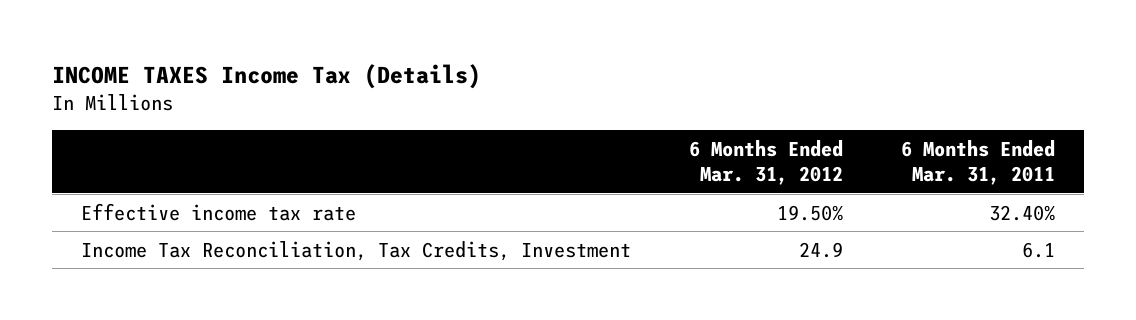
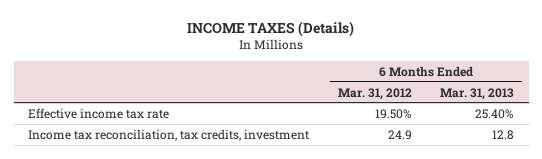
- INCOME TAXES Income Tax (Details)
+ INCOME TAXES (Details)
- | 6 Months Ended Mar. 31, 2012 | 6 Months Ended Mar. 31, 2011
+ | 6 Months Ended Mar. 31, 2012 | 6 Months Ended Mar. 31, 2013
- Income Tax Reconciliation, Tax Credits, Investment | 24.9 | 6.1
+ Income tax reconciliation, tax credits, investment | 24.9 | 12.8

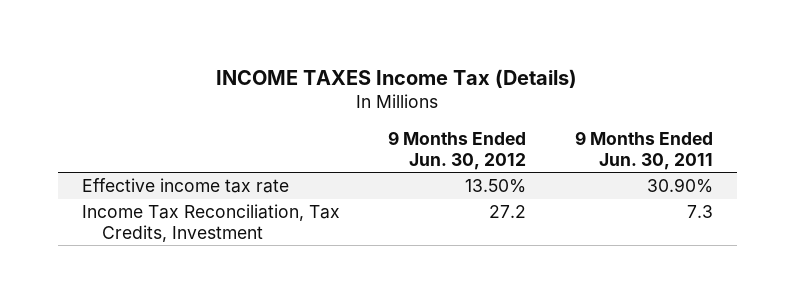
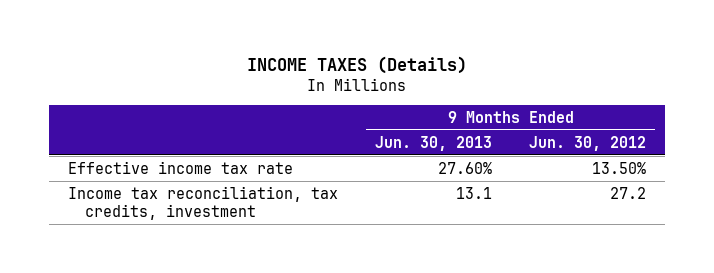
- INCOME TAXES Income Tax (Details)
+ INCOME TAXES (Details)
- | 9 Months Ended Jun. 30, 2012 | 9 Months Ended Jun. 30, 2011
+ | 9 Months Ended Jun. 30, 2013 | 9 Months Ended Jun. 30, 2012
- Income Tax Reconciliation, Tax Credits, Investment | 27.2 | 7.3
+ Income tax reconciliation, tax credits, investment | 13.1 | 27.2

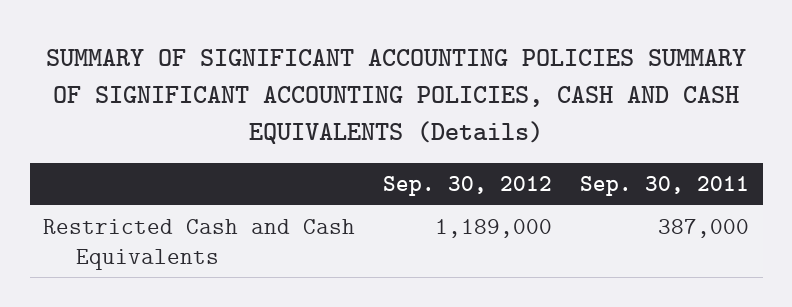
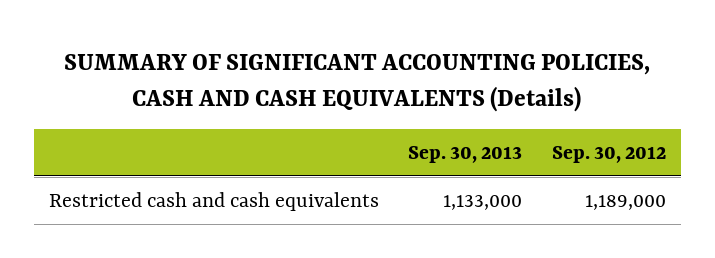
- SUMMARY OF SIGNIFICANT ACCOUNTING POLICIES SUMMARY OF SIGNIFICANT ACCOUNTING POLICIES, CASH AND CASH EQUIVALENTS (Details)
+ SUMMARY OF SIGNIFICANT ACCOUNTING POLICIES, CASH AND CASH EQUIVALENTS (Details)
- | Sep. 30, 2012 | Sep. 30, 2011
+ | Sep. 30, 2013 | Sep. 30, 2012
- Restricted Cash and Cash Equivalents | 1,189,000 | 387,000
+ Restricted cash and cash equivalents | 1,133,000 | 1,189,000

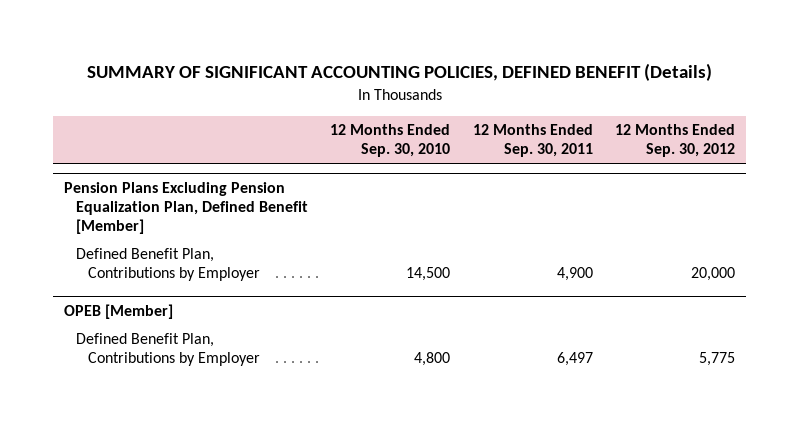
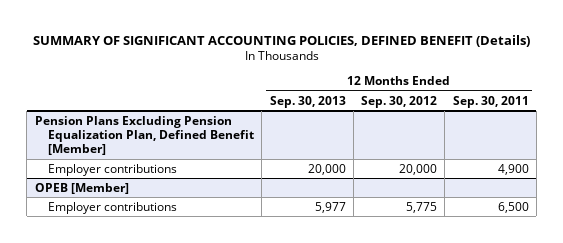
- | 12 Months Ended Sep. 30, 2010 | 12 Months Ended Sep. 30, 2011 | 12 Months Ended Sep. 30, 2012
+ | 12 Months Ended Sep. 30, 2013 | 12 Months Ended Sep. 30, 2012 | 12 Months Ended Sep. 30, 2011
@ Pension Plans Excluding Pension Equalization Plan, Defined Benefit [Member]
- Defined Benefit Plan, Contributions by Employer | 14,500 | 4,900 | 20,000
+ Employer contributions | 20,000 | 20,000 | 4,900
@ OPEB [Member]
- Defined Benefit Plan, Contributions by Employer | 4,800 | 6,497 | 5,775
+ Employer contributions | 5,977 | 5,775 | 6,500

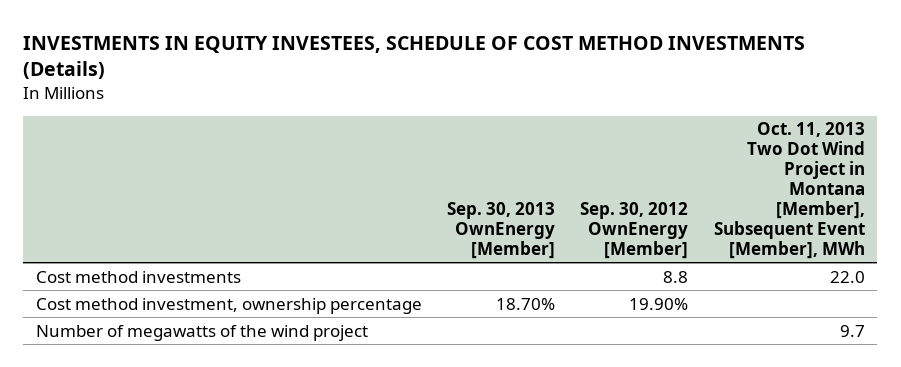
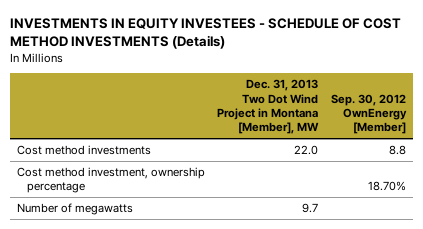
- INVESTMENTS IN EQUITY INVESTEES, SCHEDULE OF COST METHOD INVESTMENTS (Details)
+ INVESTMENTS IN EQUITY INVESTEES - SCHEDULE OF COST METHOD INVESTMENTS (Details)
- | Sep. 30, 2013 OwnEnergy [Member] | Sep. 30, 2012 OwnEnergy [Member] | Oct. 11, 2013 Two Dot Wind Project in Montana [Member], Subsequent Event [Member], MWh
+ | Dec. 31, 2013 Two Dot Wind Project in Montana [Member], MW | Sep. 30, 2012 OwnEnergy [Member]
- Cost method investment, ownership percentage | 18.70% | 19.90% |
- Number of megawatts of the wind project | | | 9.7
+ Cost method investment, ownership percentage | | 18.70%
+ Number of megawatts | 9.7 |

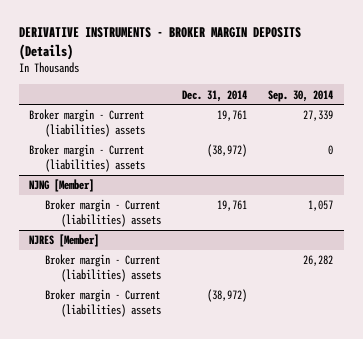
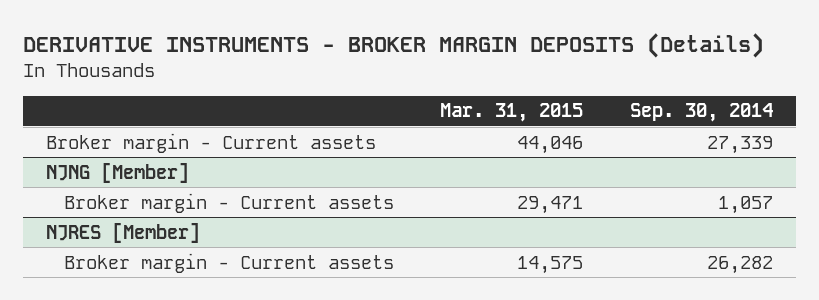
- | Dec. 31, 2014 | Sep. 30, 2014
+ | Mar. 31, 2015 | Sep. 30, 2014
- Broker margin - Current (liabilities) assets | 19,761 | 27,339
- Broker margin - Current (liabilities) assets | (38,972) | 0
+ Broker margin - Current assets | 44,046 | 27,339
@ NJNG [Member]
- Broker margin - Current (liabilities) assets | 19,761 | 1,057
+ Broker margin - Current assets | 29,471 | 1,057
@ NJRES [Member]
- Broker margin - Current (liabilities) assets | | 26,282
- Broker margin - Current (liabilities) assets | (38,972) |
+ Broker margin - Current assets | 14,575 | 26,282

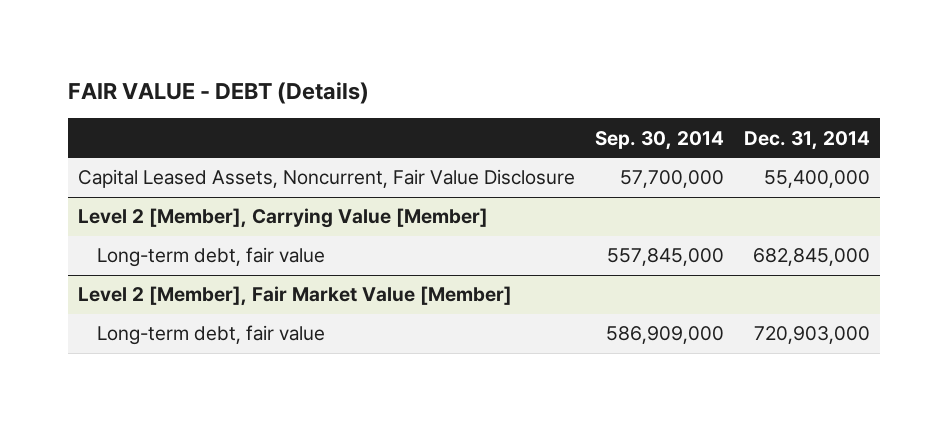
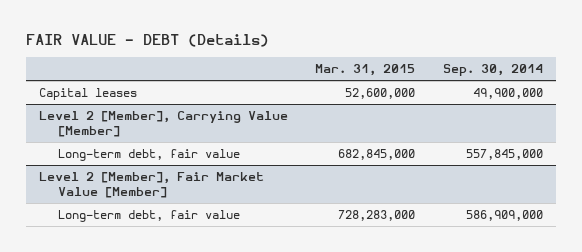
- | Sep. 30, 2014 | Dec. 31, 2014
+ | Mar. 31, 2015 | Sep. 30, 2014
- Capital Leased Assets, Noncurrent, Fair Value Disclosure | 57,700,000 | 55,400,000
+ Capital leases | 52,600,000 | 49,900,000

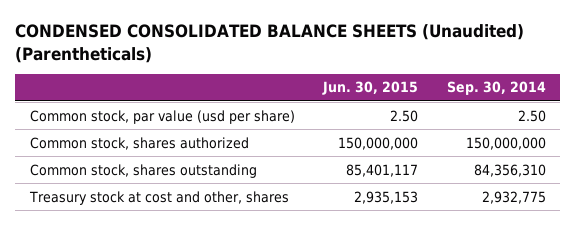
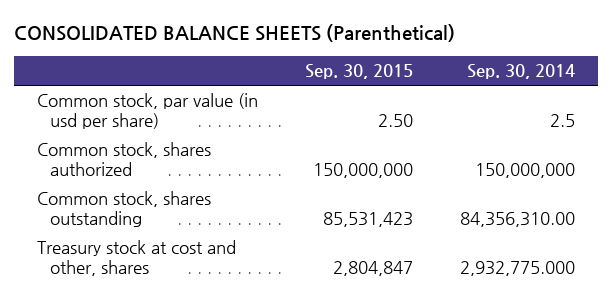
- CONDENSED CONSOLIDATED BALANCE SHEETS (Unaudited) (Parentheticals)
+ CONSOLIDATED BALANCE SHEETS (Parenthetical)
- | Jun. 30, 2015 | Sep. 30, 2014
+ | Sep. 30, 2015 | Sep. 30, 2014
- Common stock, par value (usd per share) | 2.50 | 2.50
+ Common stock, par value (in usd per share) | 2.50 | 2.5
- Common stock, shares outstanding | 85,401,117 | 84,356,310
- Treasury stock at cost and other, shares | 2,935,153 | 2,932,775
+ Common stock, shares outstanding | 85,531,423 | 84,356,310.00
+ Treasury stock at cost and other, shares | 2,804,847 | 2,932,775.000

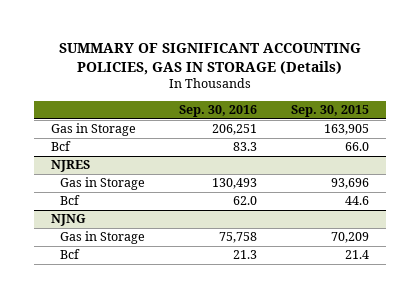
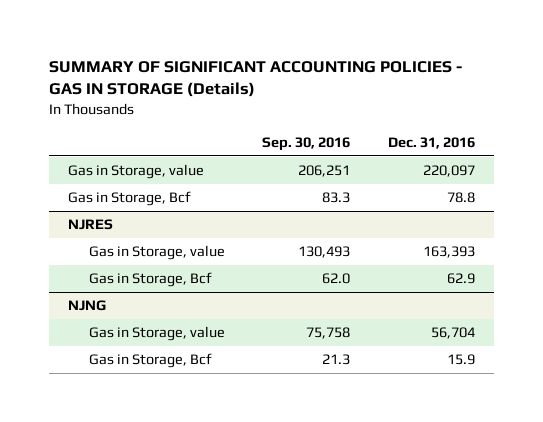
- SUMMARY OF SIGNIFICANT ACCOUNTING POLICIES, GAS IN STORAGE (Details)
+ SUMMARY OF SIGNIFICANT ACCOUNTING POLICIES - GAS IN STORAGE (Details)
- | Sep. 30, 2016 | Sep. 30, 2015
+ | Sep. 30, 2016 | Dec. 31, 2016
- Gas in Storage | 206,251 | 163,905
- Bcf | 83.3 | 66.0
+ Gas in Storage, value | 206,251 | 220,097
+ Gas in Storage, Bcf | 83.3 | 78.8
@ NJRES
- Gas in Storage | 130,493 | 93,696
- Bcf | 62.0 | 44.6
+ Gas in Storage, value | 130,493 | 163,393
+ Gas in Storage, Bcf | 62.0 | 62.9
@ NJNG
- Gas in Storage | 75,758 | 70,209
- Bcf | 21.3 | 21.4
+ Gas in Storage, value | 75,758 | 56,704
+ Gas in Storage, Bcf | 21.3 | 15.9

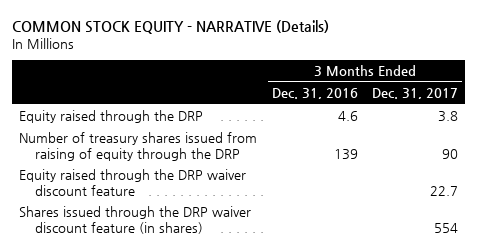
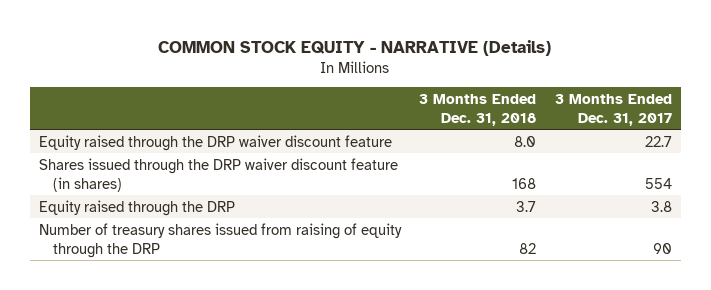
- | 3 Months Ended Dec. 31, 2016 | 3 Months Ended Dec. 31, 2017
+ | 3 Months Ended Dec. 31, 2018 | 3 Months Ended Dec. 31, 2017
moved down: Equity raised through the DRP | 3.7 | 3.8
moved down: Number of treasury shares issued from raising of equity through the DRP | 82 | 90

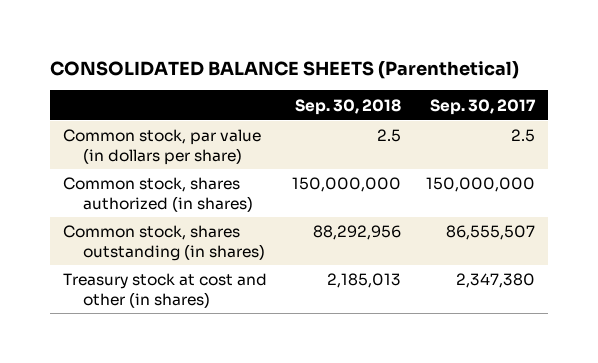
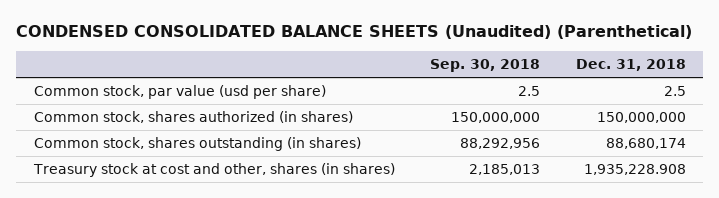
- CONSOLIDATED BALANCE SHEETS (Parenthetical)
+ CONDENSED CONSOLIDATED BALANCE SHEETS (Unaudited) (Parenthetical)
- | Sep. 30, 2018 | Sep. 30, 2017
+ | Sep. 30, 2018 | Dec. 31, 2018
- Common stock, par value (in dollars per share) | 2.5 | 2.5
+ Common stock, par value (usd per share) | 2.5 | 2.5
- Treasury stock at cost and other (in shares) | 2,185,013 | 2,347,380
+ Treasury stock at cost and other, shares (in shares) | 2,185,013 | 1,935,228.908

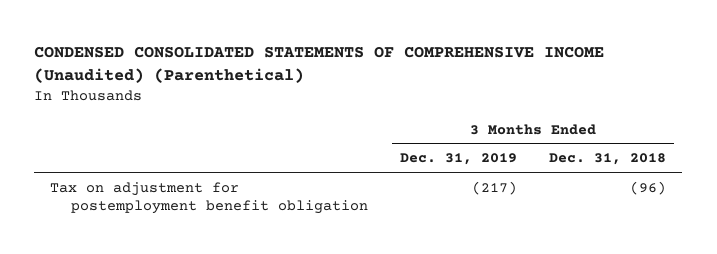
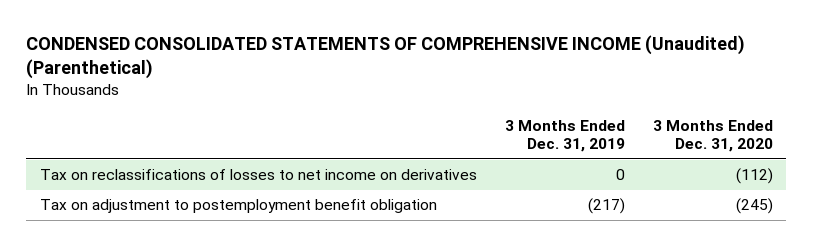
- | 3 Months Ended Dec. 31, 2019 | 3 Months Ended Dec. 31, 2018
+ | 3 Months Ended Dec. 31, 2019 | 3 Months Ended Dec. 31, 2020
- Tax on adjustment for postemployment benefit obligation | (217) | (96)
+ Tax on reclassifications of losses to net income on derivatives | 0 | (112)
+ Tax on adjustment to postemployment benefit obligation | (217) | (245)

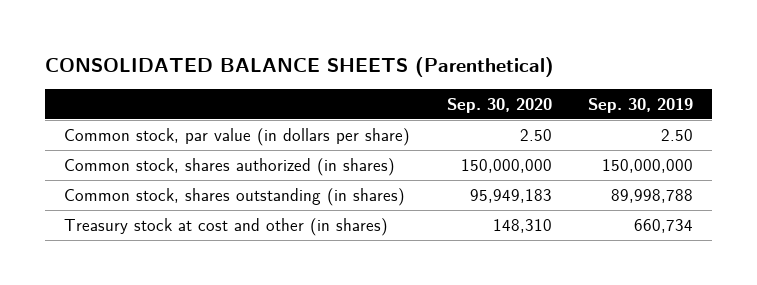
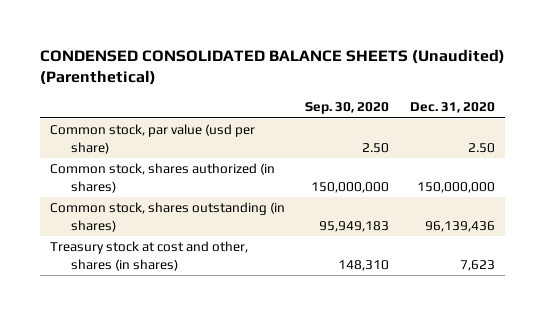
- CONSOLIDATED BALANCE SHEETS (Parenthetical)
+ CONDENSED CONSOLIDATED BALANCE SHEETS (Unaudited) (Parenthetical)
- | Sep. 30, 2020 | Sep. 30, 2019
+ | Sep. 30, 2020 | Dec. 31, 2020
- Common stock, par value (in dollars per share) | 2.50 | 2.50
+ Common stock, par value (usd per share) | 2.50 | 2.50
- Treasury stock at cost and other (in shares) | 148,310 | 660,734
+ Treasury stock at cost and other, shares (in shares) | 148,310 | 7,623

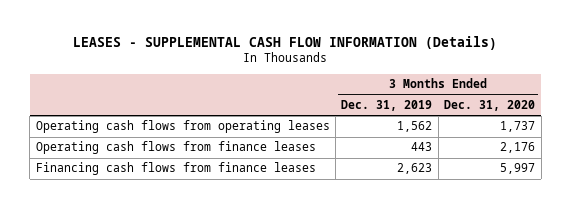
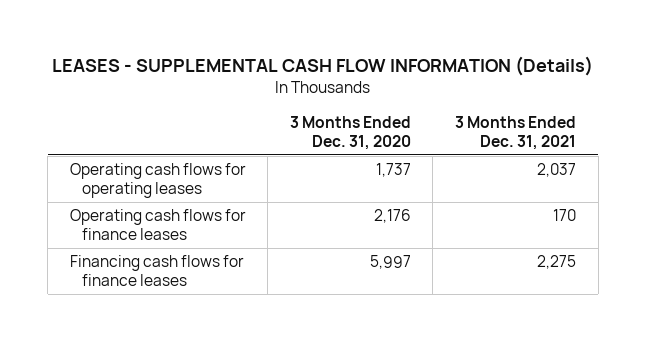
- | 3 Months Ended Dec. 31, 2019 | 3 Months Ended Dec. 31, 2020
+ | 3 Months Ended Dec. 31, 2020 | 3 Months Ended Dec. 31, 2021
- Operating cash flows from operating leases | 1,562 | 1,737
- Operating cash flows from finance leases | 443 | 2,176
- Financing cash flows from finance leases | 2,623 | 5,997
+ Operating cash flows for operating leases | 1,737 | 2,037
+ Operating cash flows for finance leases | 2,176 | 170
+ Financing cash flows for finance leases | 5,997 | 2,275

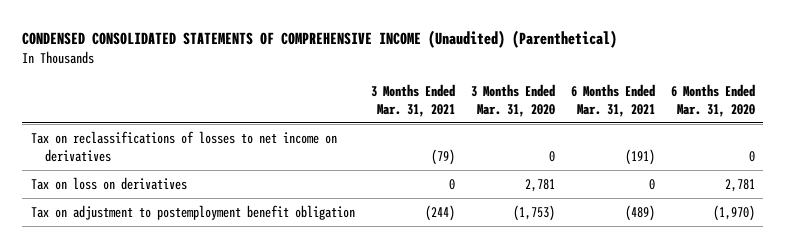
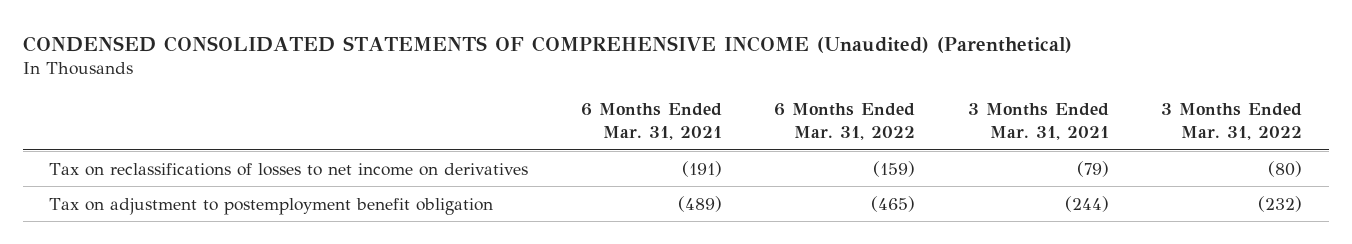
- | 3 Months Ended Mar. 31, 2021 | 3 Months Ended Mar. 31, 2020 | 6 Months Ended Mar. 31, 2021 | 6 Months Ended Mar. 31, 2020
+ | 6 Months Ended Mar. 31, 2021 | 6 Months Ended Mar. 31, 2022 | 3 Months Ended Mar. 31, 2021 | 3 Months Ended Mar. 31, 2022
- Tax on loss on derivatives | 0 | 2,781 | 0 | 2,781

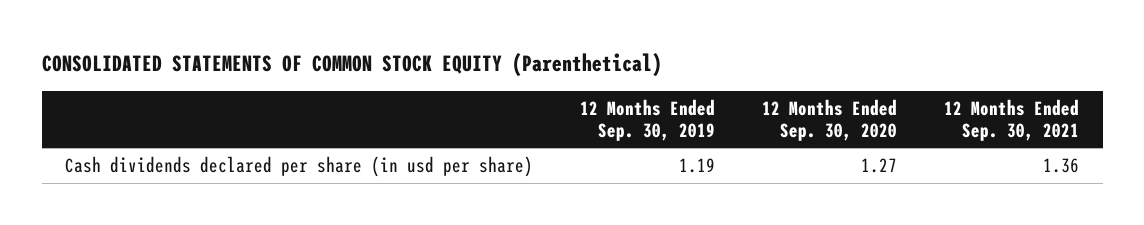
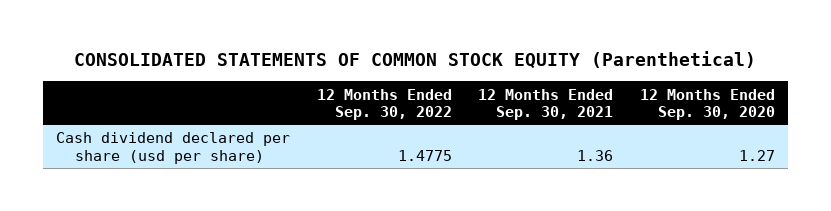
- | 12 Months Ended Sep. 30, 2019 | 12 Months Ended Sep. 30, 2020 | 12 Months Ended Sep. 30, 2021
+ | 12 Months Ended Sep. 30, 2022 | 12 Months Ended Sep. 30, 2021 | 12 Months Ended Sep. 30, 2020
- Cash dividends declared per share (in usd per share) | 1.19 | 1.27 | 1.36
+ Cash dividend declared per share (usd per share) | 1.4775 | 1.36 | 1.27

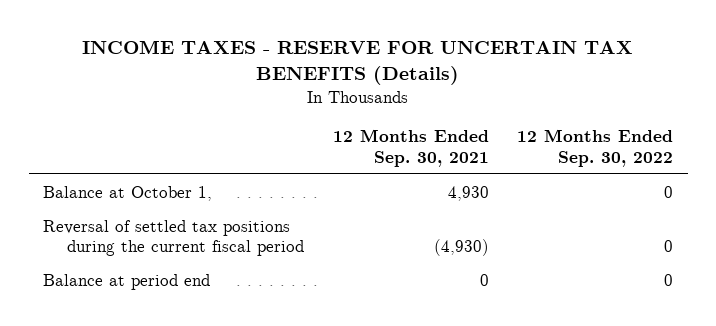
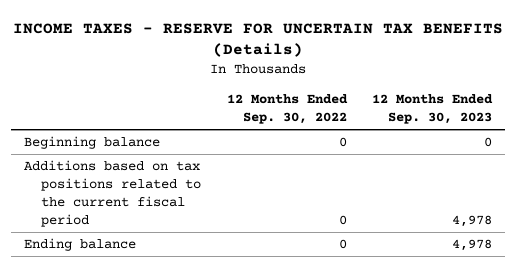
- | 12 Months Ended Sep. 30, 2021 | 12 Months Ended Sep. 30, 2022
+ | 12 Months Ended Sep. 30, 2022 | 12 Months Ended Sep. 30, 2023
- Balance at October 1, | 4,930 | 0
- Reversal of settled tax positions during the current fiscal period | (4,930) | 0
- Balance at period end | 0 | 0
+ Beginning balance | 0 | 0
+ Additions based on tax positions related to the current fiscal period | 0 | 4,978
+ Ending balance | 0 | 4,978

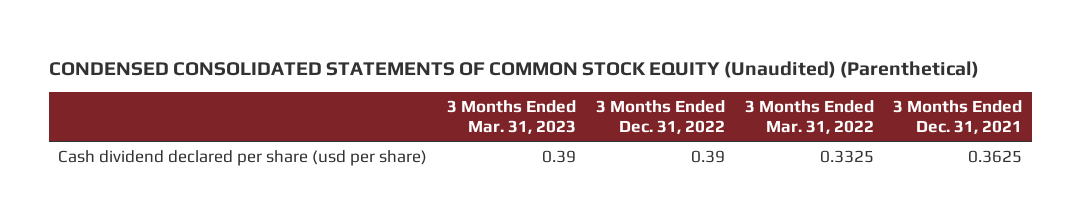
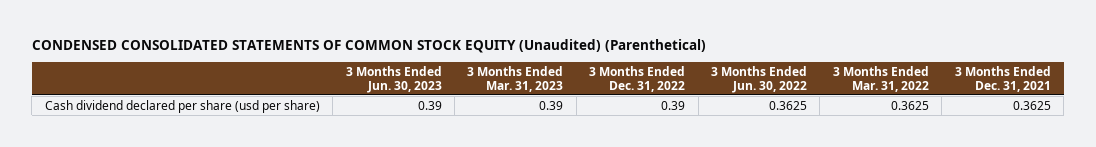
- | 3 Months Ended Mar. 31, 2023 | 3 Months Ended Dec. 31, 2022 | 3 Months Ended Mar. 31, 2022 | 3 Months Ended Dec. 31, 2021
+ | 3 Months Ended Jun. 30, 2023 | 3 Months Ended Mar. 31, 2023 | 3 Months Ended Dec. 31, 2022 | 3 Months Ended Jun. 30, 2022 | 3 Months Ended Mar. 31, 2022 | 3 Months Ended Dec. 31, 2021
- Cash dividend declared per share (usd per share) | 0.39 | 0.39 | 0.3325 | 0.3625
+ Cash dividend declared per share (usd per share) | 0.39 | 0.39 | 0.39 | 0.3625 | 0.3625 | 0.3625

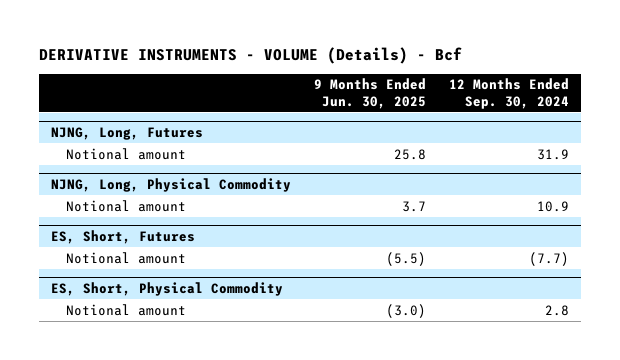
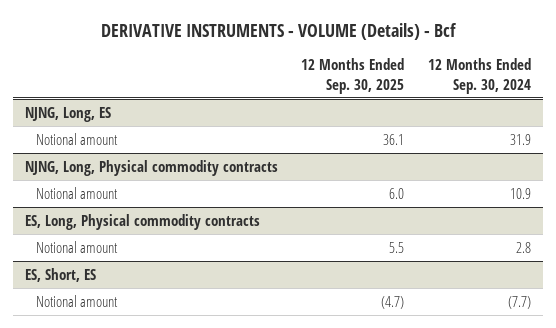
- | 9 Months Ended Jun. 30, 2025 | 12 Months Ended Sep. 30, 2024
+ | 12 Months Ended Sep. 30, 2025 | 12 Months Ended Sep. 30, 2024
- NJNG, Long, Futures
+ NJNG, Long, ES
- NJNG, Long, Physical Commodity
+ NJNG, Long, Physical commodity contracts
- ES, Short, Futures
- Notional amount | (5.5) | (7.7)
- ES, Short, Physical Commodity
+ ES, Long, Physical commodity contracts
+ ES, Short, ES
+ Notional amount | (4.7) | (7.7)

